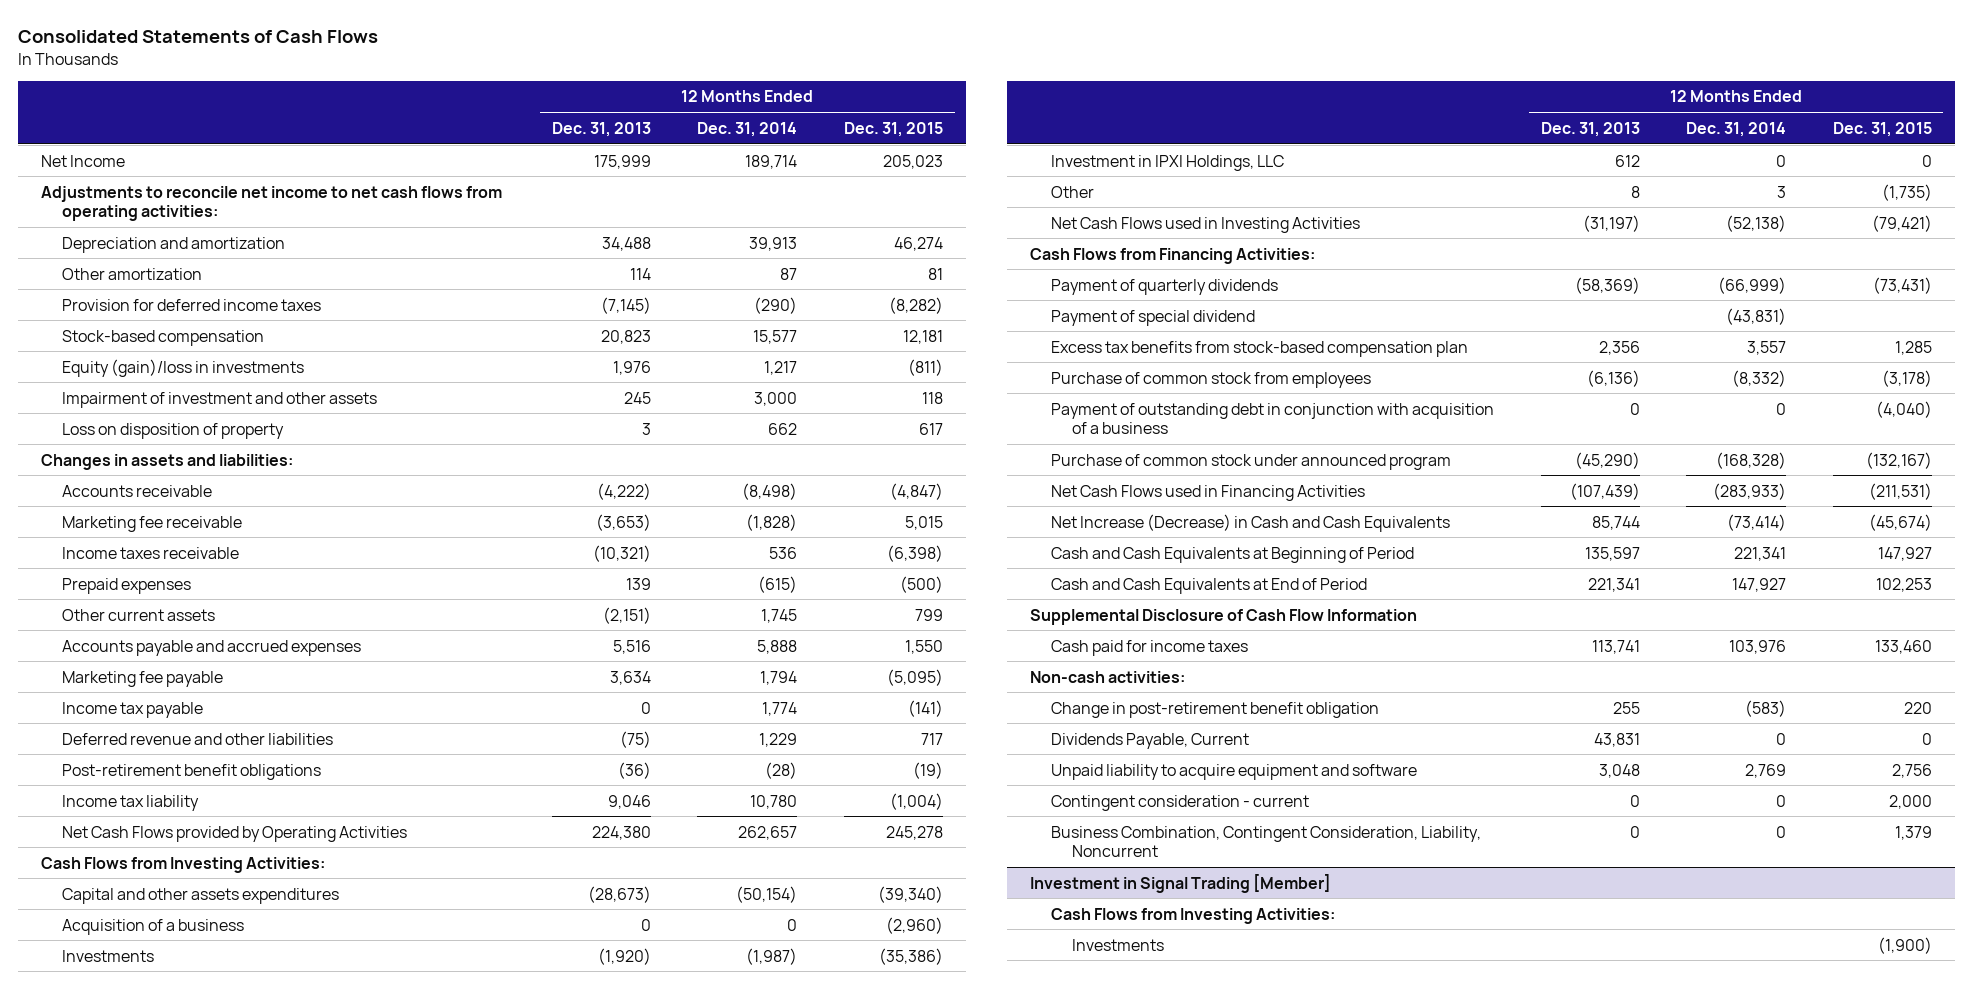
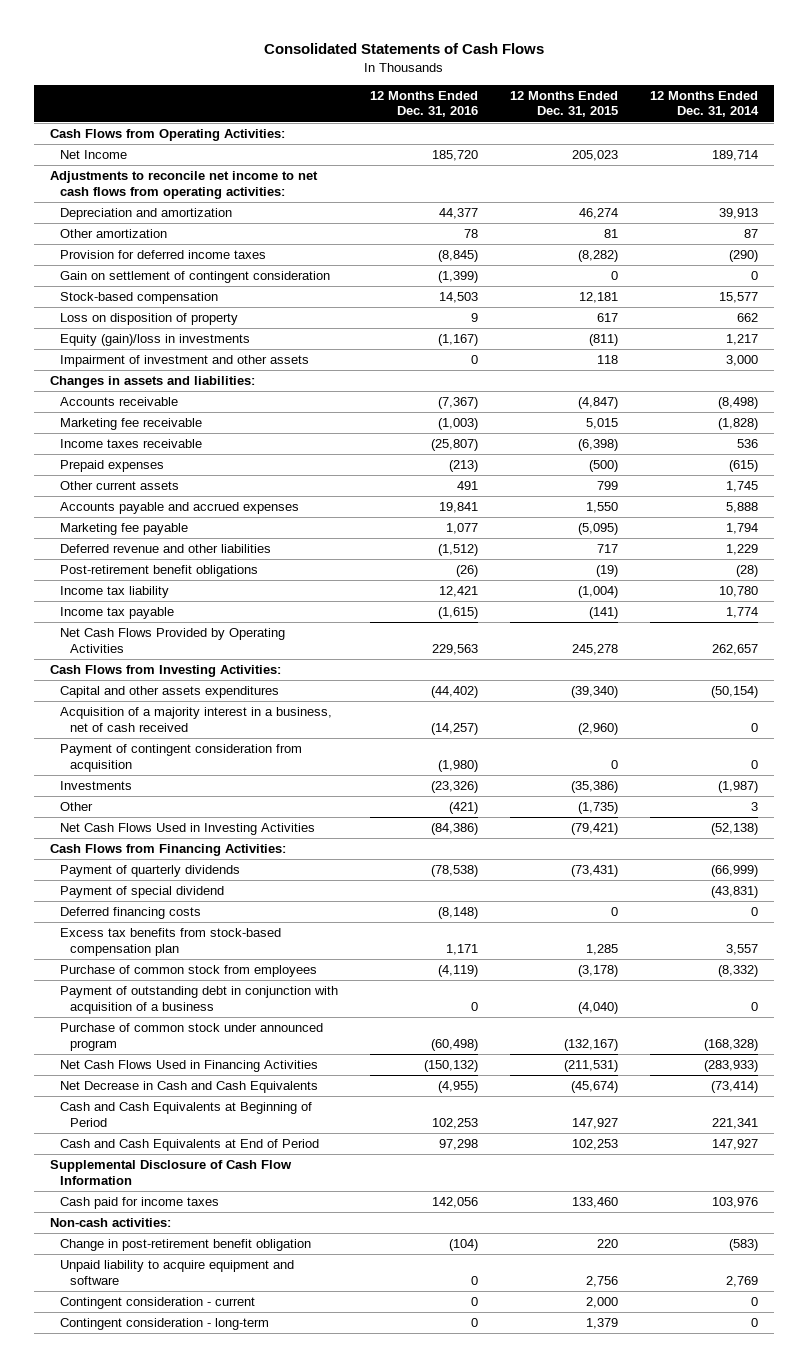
- | 12 Months Ended Dec. 31, 2013 | 12 Months Ended Dec. 31, 2014 | 12 Months Ended Dec. 31, 2015
+ | 12 Months Ended Dec. 31, 2016 | 12 Months Ended Dec. 31, 2015 | 12 Months Ended Dec. 31, 2014
+ Cash Flows from Operating Activities:
+ Gain on settlement of contingent consideration | (1,399) | 0 | 0
moved up: Loss on disposition of property | 9 | 617 | 662
- Net Cash Flows provided by Operating Activities | 224,380 | 262,657 | 245,278
moved down: Income tax payable | (1,615) | (141) | 1,774
+ Net Cash Flows Provided by Operating Activities | 229,563 | 245,278 | 262,657
- Acquisition of a business | 0 | 0 | (2,960)
+ Acquisition of a majority interest in a business, net of cash received | (14,257) | (2,960) | 0
+ Payment of contingent consideration from acquisition | (1,980) | 0 | 0
- Investment in IPXI Holdings, LLC | 612 | 0 | 0
- Net Cash Flows used in Investing Activities | (31,197) | (52,138) | (79,421)
+ Net Cash Flows Used in Investing Activities | (84,386) | (79,421) | (52,138)
+ Deferred financing costs | (8,148) | 0 | 0
- Net Cash Flows used in Financing Activities | (107,439) | (283,933) | (211,531)
- Net Increase (Decrease) in Cash and Cash Equivalents | 85,744 | (73,414) | (45,674)
+ Net Cash Flows Used in Financing Activities | (150,132) | (211,531) | (283,933)
+ Net Decrease in Cash and Cash Equivalents | (4,955) | (45,674) | (73,414)
- Dividends Payable, Current | 43,831 | 0 | 0
- Business Combination, Contingent Consideration, Liability, Noncurrent | 0 | 0 | 1,379
- Investment in Signal Trading [Member]
- Cash Flows from Investing Activities:
- Investments | | | (1,900)
+ Contingent consideration - long-term | 0 | 1,379 | 0

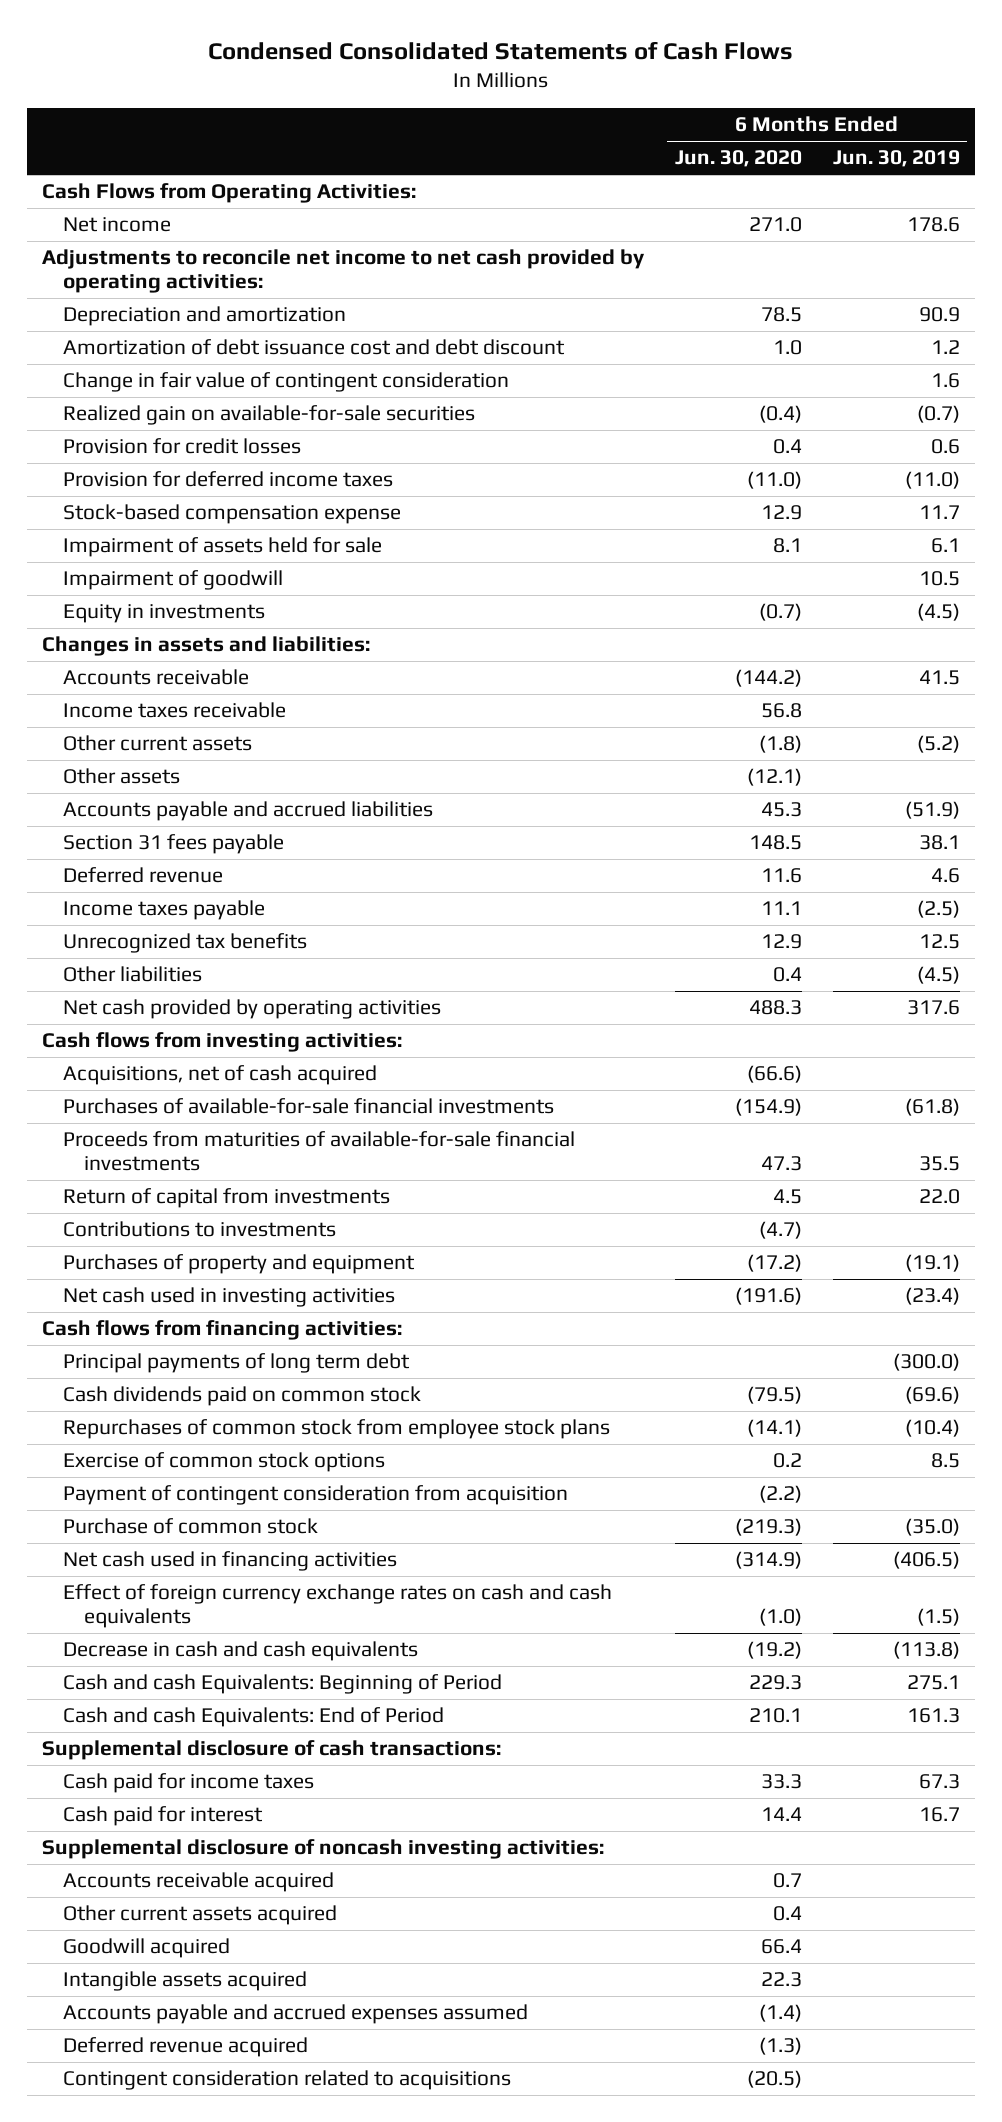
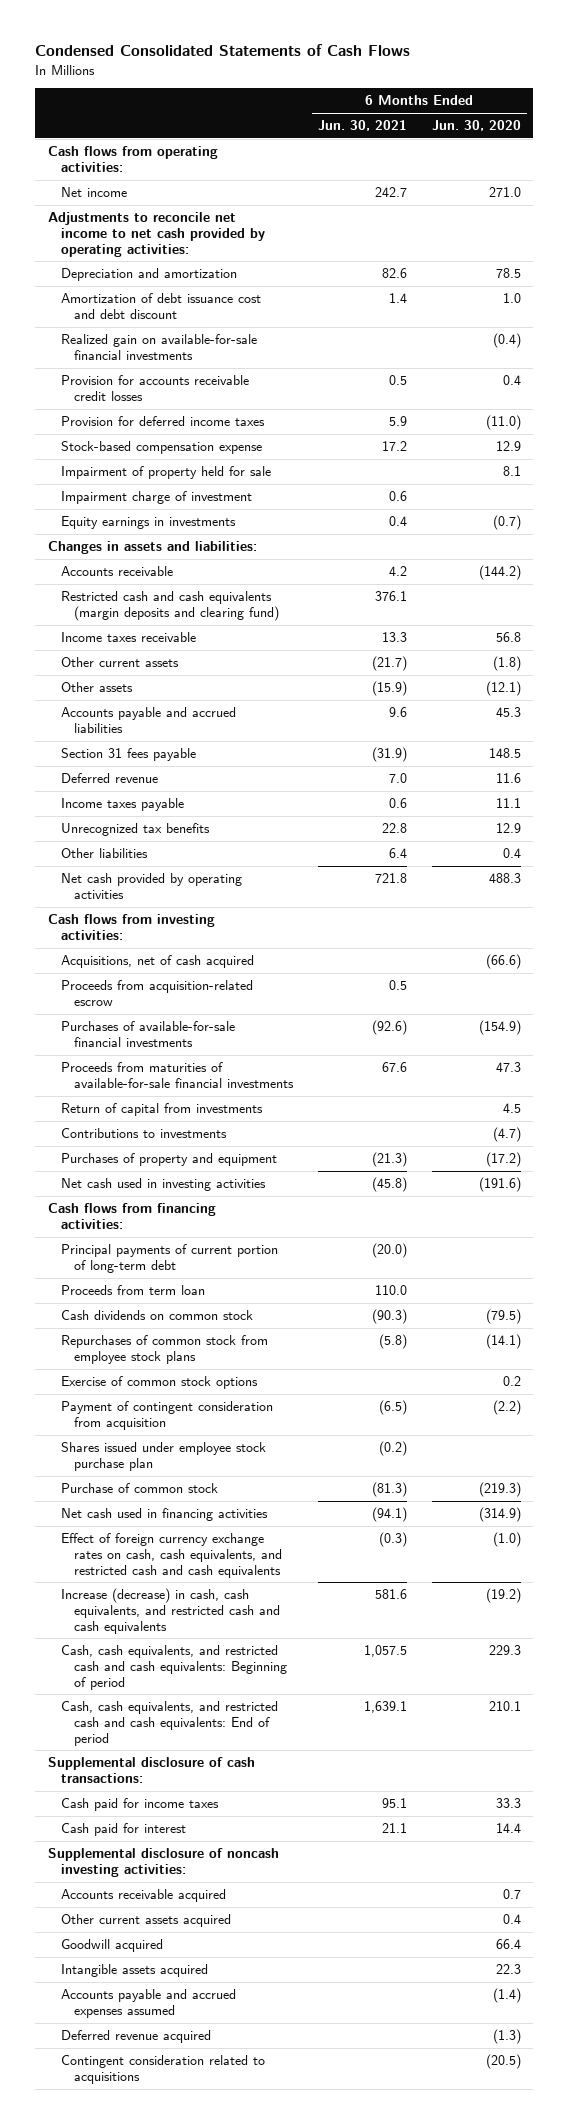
- | 6 Months Ended Jun. 30, 2020 | 6 Months Ended Jun. 30, 2019
+ | 6 Months Ended Jun. 30, 2021 | 6 Months Ended Jun. 30, 2020
- Cash Flows from Operating Activities:
+ Cash flows from operating activities:
- Change in fair value of contingent consideration | | 1.6
- Realized gain on available-for-sale securities | (0.4) | (0.7)
- Provision for credit losses | 0.4 | 0.6
+ Realized gain on available-for-sale financial investments | | (0.4)
+ Provision for accounts receivable credit losses | 0.5 | 0.4
- Impairment of assets held for sale | 8.1 | 6.1
- Impairment of goodwill | | 10.5
- Equity in investments | (0.7) | (4.5)
+ Impairment of property held for sale | | 8.1
+ Impairment charge of investment | 0.6 |
+ Equity earnings in investments | 0.4 | (0.7)
+ Restricted cash and cash equivalents (margin deposits and clearing fund) | 376.1 |
+ Proceeds from acquisition-related escrow | 0.5 |
- Principal payments of long term debt | | (300.0)
- Cash dividends paid on common stock | (79.5) | (69.6)
+ Principal payments of current portion of long-term debt | (20.0) |
+ Proceeds from term loan | 110.0 |
+ Cash dividends on common stock | (90.3) | (79.5)
+ Shares issued under employee stock purchase plan | (0.2) |
- Effect of foreign currency exchange rates on cash and cash equivalents | (1.0) | (1.5)
- Decrease in cash and cash equivalents | (19.2) | (113.8)
- Cash and cash Equivalents: Beginning of Period | 229.3 | 275.1
- Cash and cash Equivalents: End of Period | 210.1 | 161.3
+ Effect of foreign currency exchange rates on cash, cash equivalents, and restricted cash and cash equivalents | (0.3) | (1.0)
+ Increase (decrease) in cash, cash equivalents, and restricted cash and cash equivalents | 581.6 | (19.2)
+ Cash, cash equivalents, and restricted cash and cash equivalents: Beginning of period | 1,057.5 | 229.3
+ Cash, cash equivalents, and restricted cash and cash equivalents: End of period | 1,639.1 | 210.1

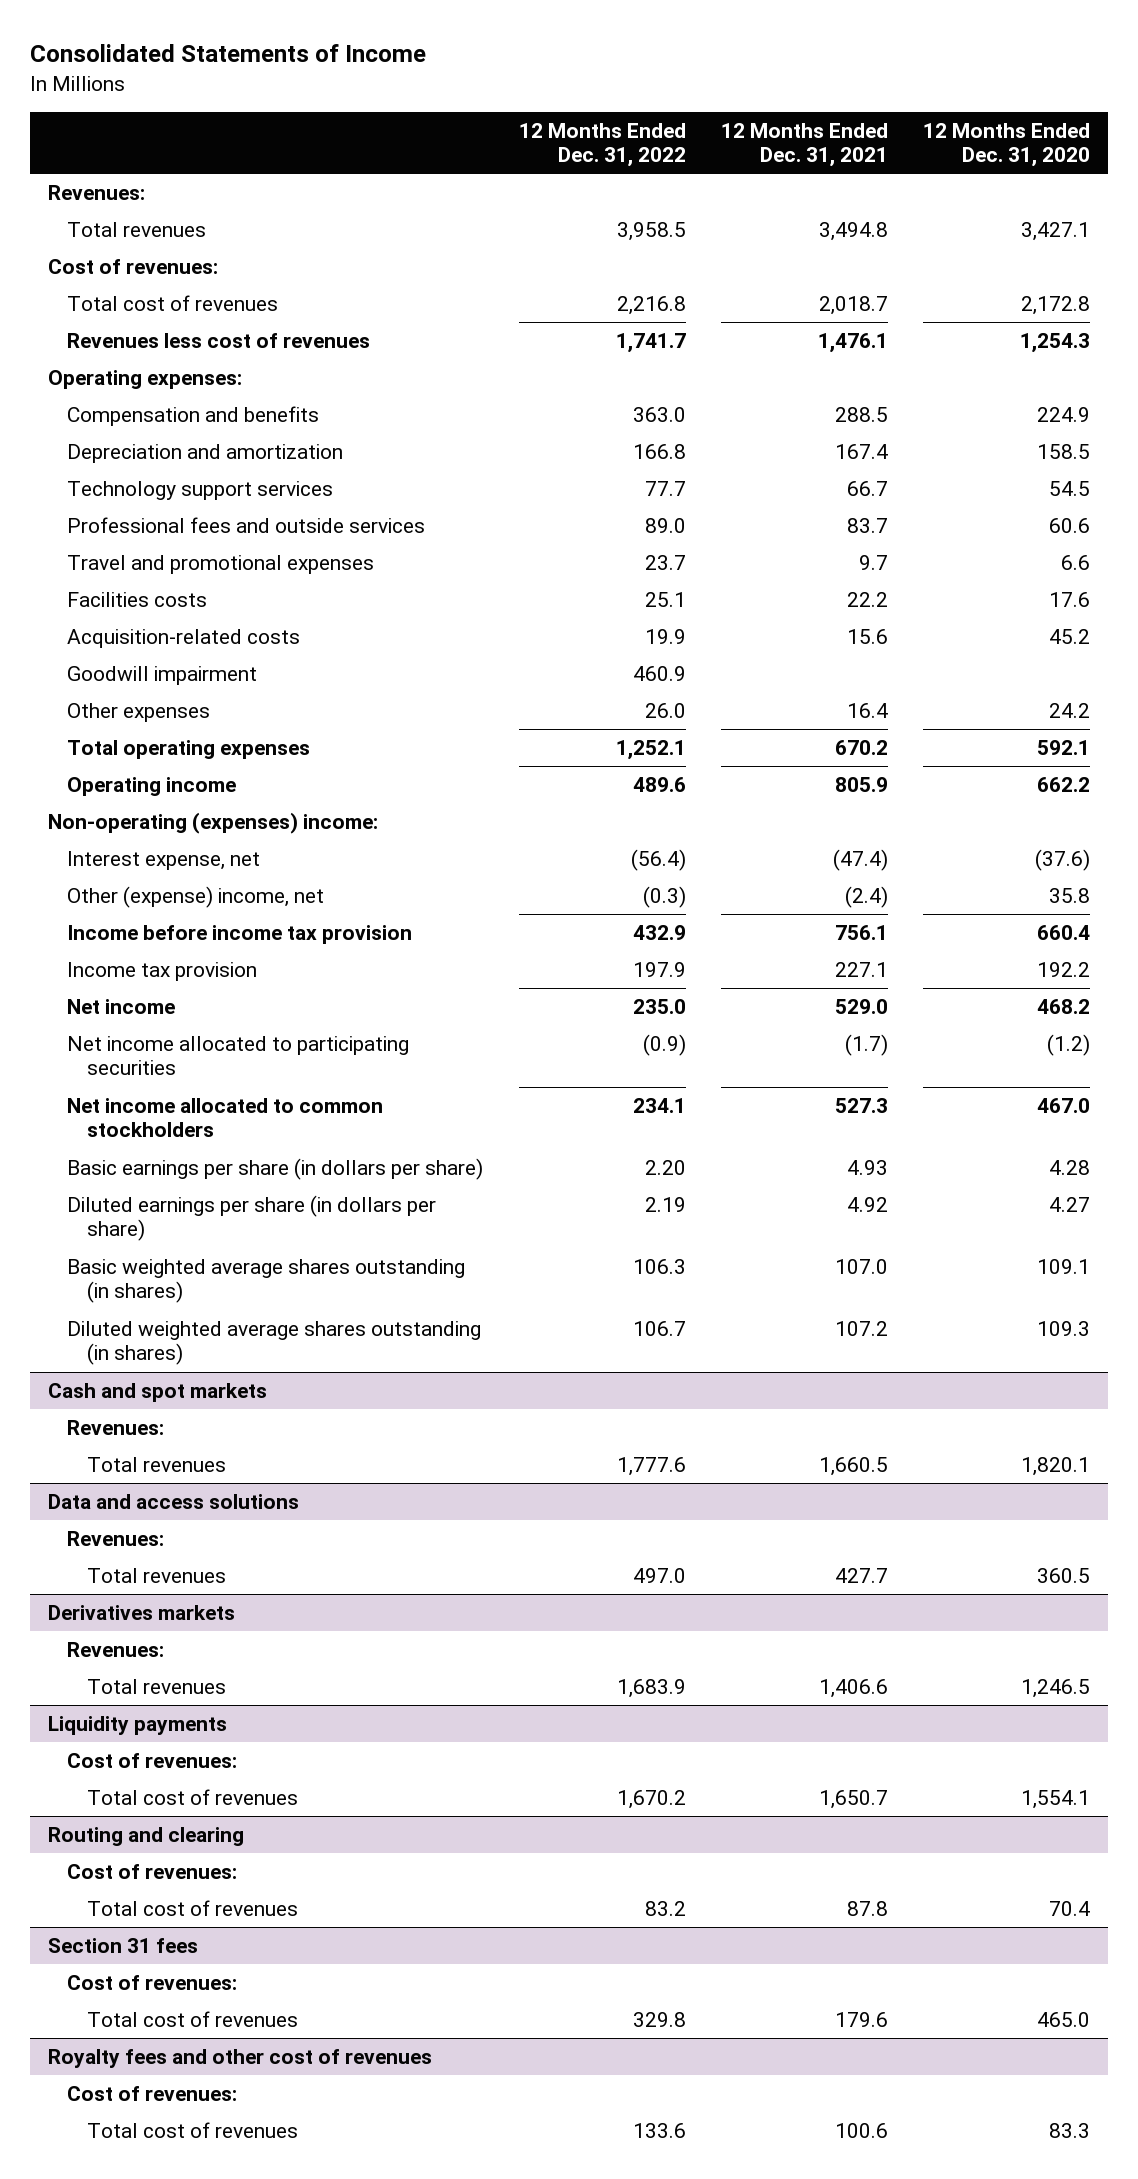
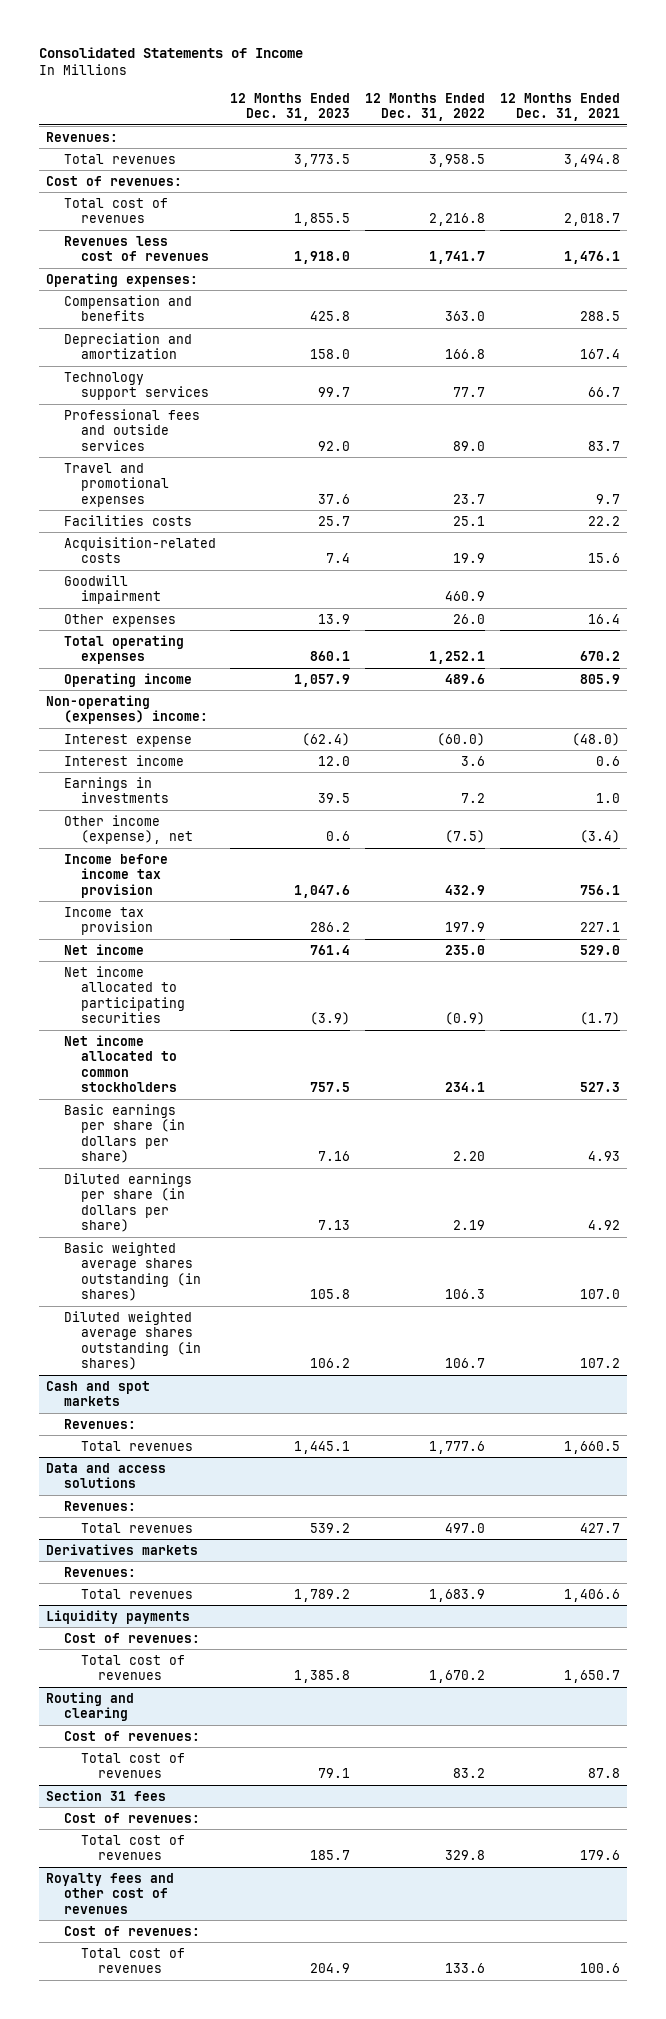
- | 12 Months Ended Dec. 31, 2022 | 12 Months Ended Dec. 31, 2021 | 12 Months Ended Dec. 31, 2020
+ | 12 Months Ended Dec. 31, 2023 | 12 Months Ended Dec. 31, 2022 | 12 Months Ended Dec. 31, 2021
- Interest expense, net | (56.4) | (47.4) | (37.6)
- Other (expense) income, net | (0.3) | (2.4) | 35.8
+ Interest expense | (62.4) | (60.0) | (48.0)
+ Interest income | 12.0 | 3.6 | 0.6
+ Earnings in investments | 39.5 | 7.2 | 1.0
+ Other income (expense), net | 0.6 | (7.5) | (3.4)

